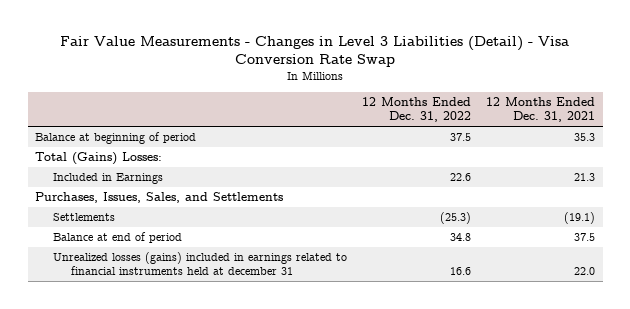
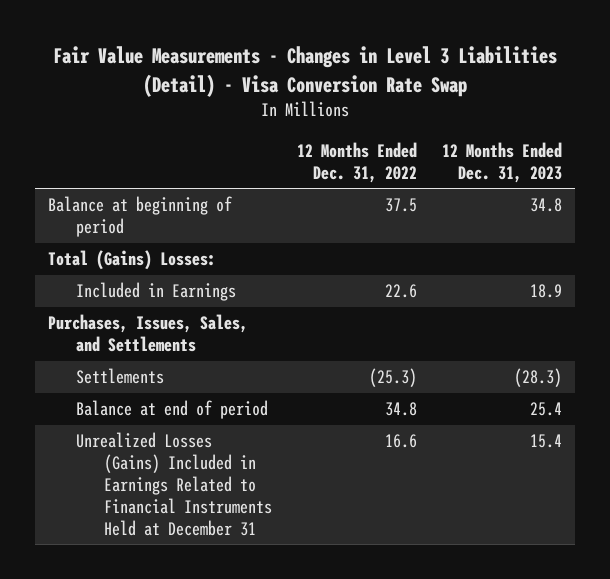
- | 12 Months Ended Dec. 31, 2022 | 12 Months Ended Dec. 31, 2021
+ | 12 Months Ended Dec. 31, 2022 | 12 Months Ended Dec. 31, 2023
- Unrealized losses (gains) included in earnings related to financial instruments held at december 31 | 16.6 | 22.0
+ Unrealized Losses (Gains) Included in Earnings Related to Financial Instruments Held at December 31 | 16.6 | 15.4

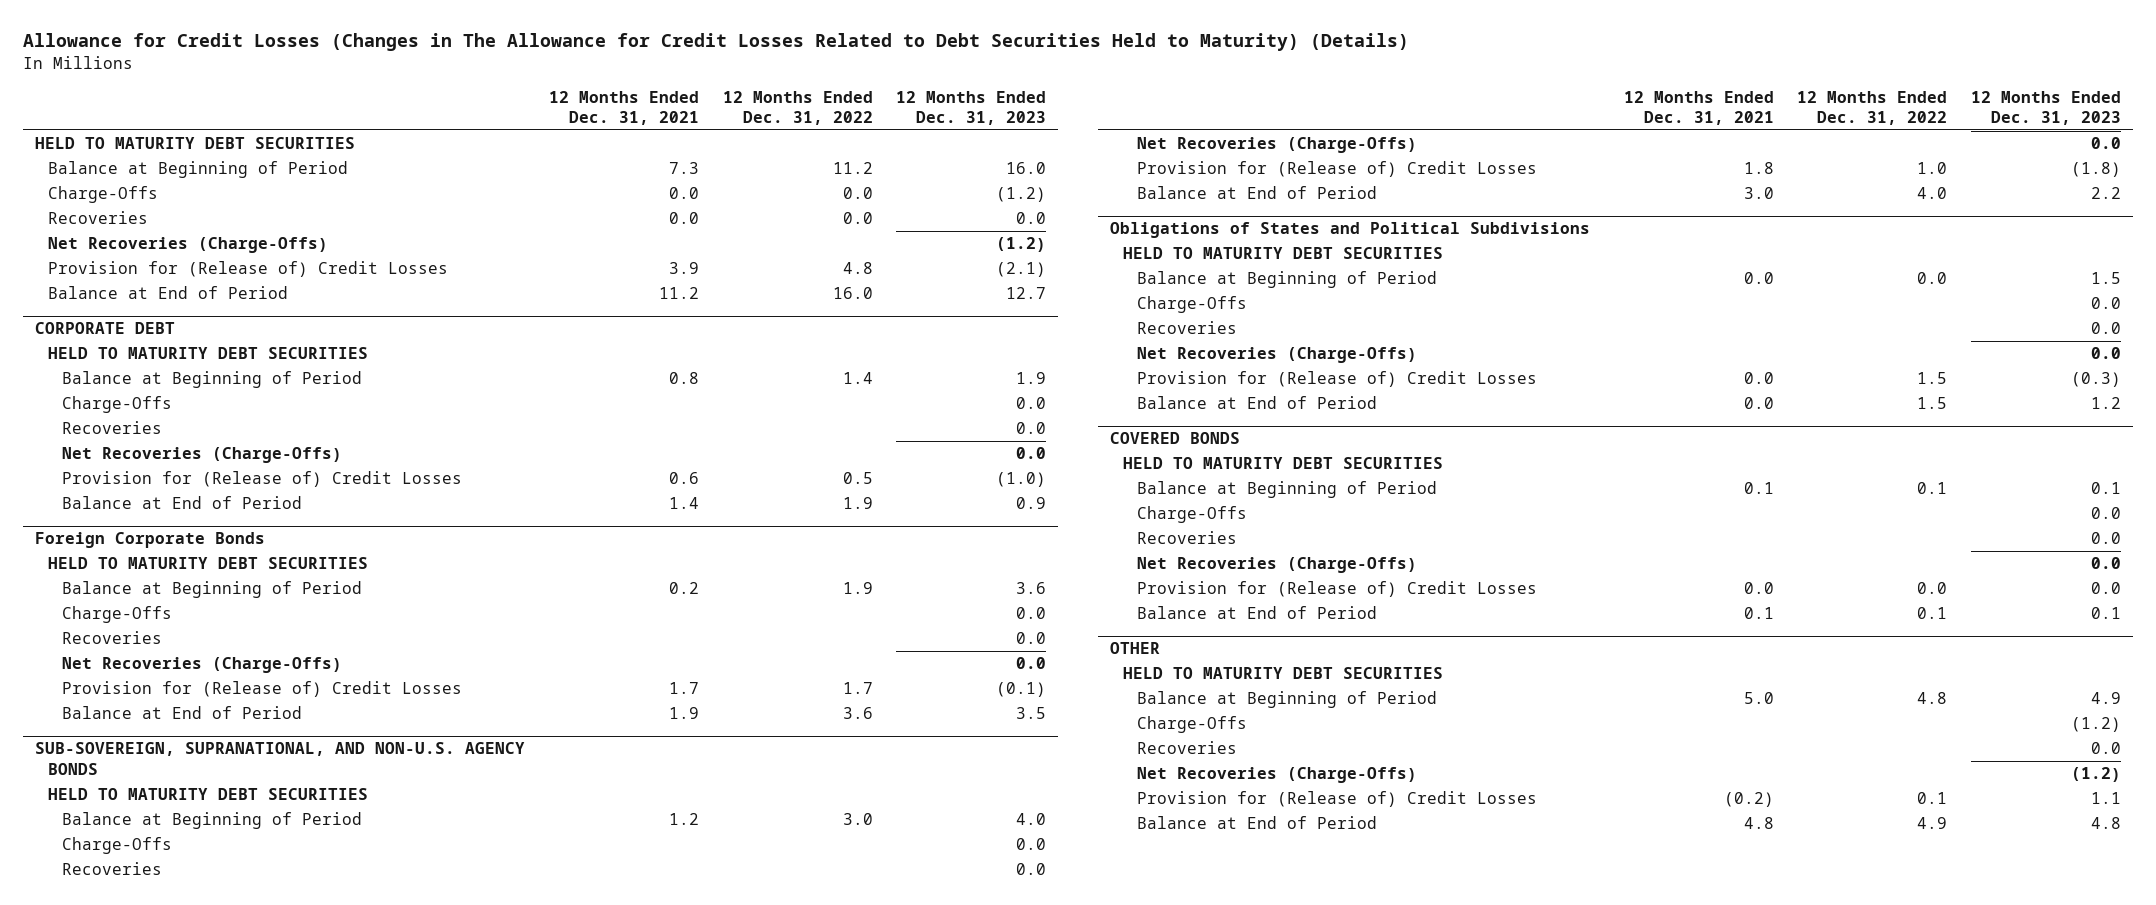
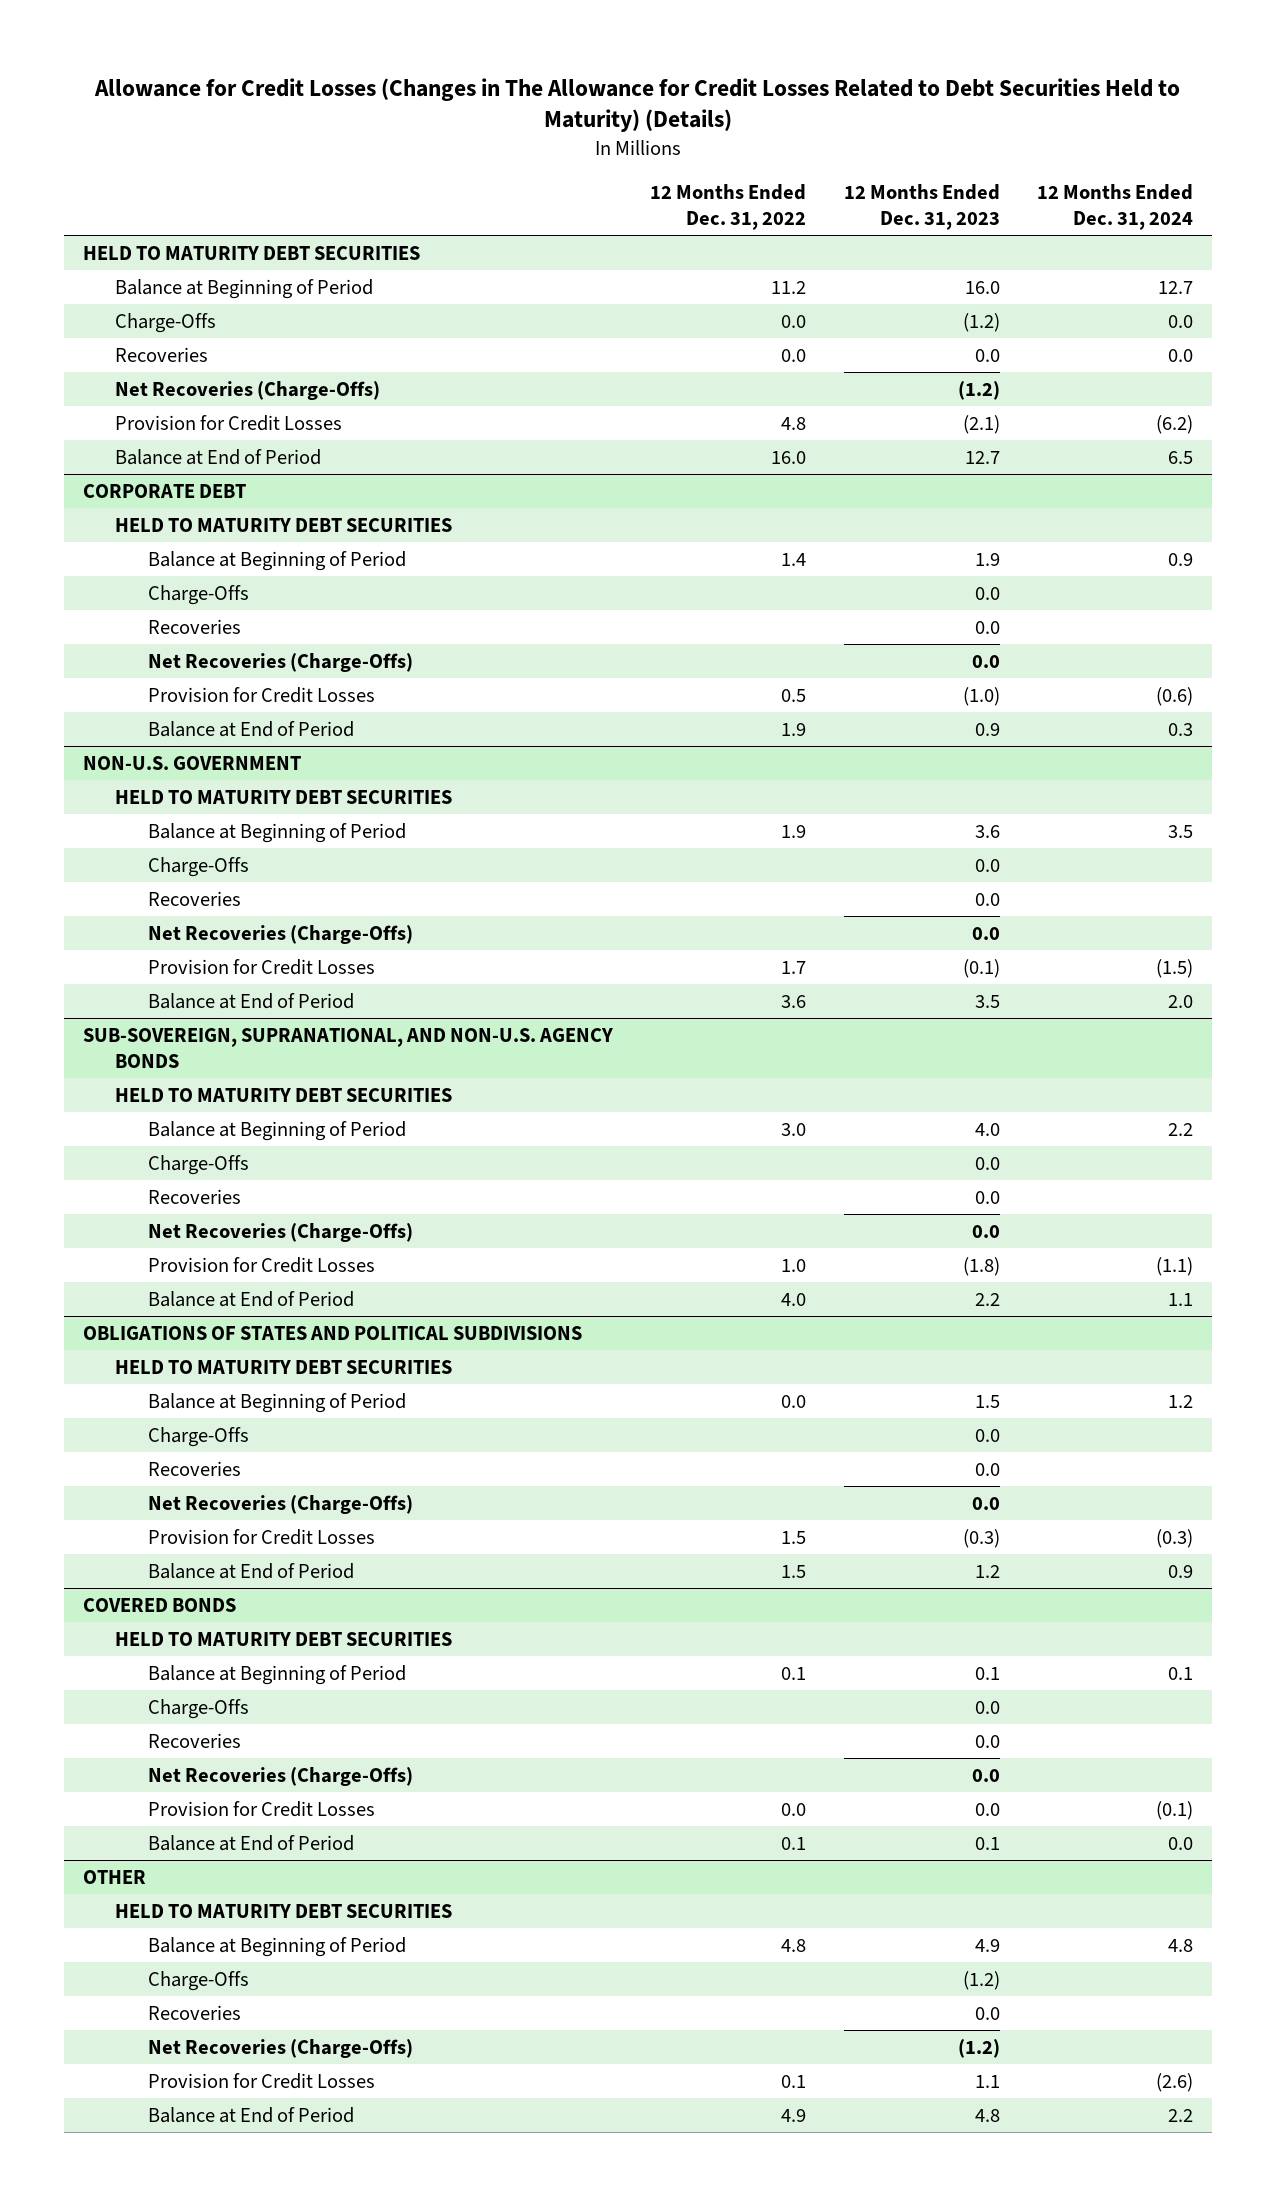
- | 12 Months Ended Dec. 31, 2021 | 12 Months Ended Dec. 31, 2022 | 12 Months Ended Dec. 31, 2023
+ | 12 Months Ended Dec. 31, 2022 | 12 Months Ended Dec. 31, 2023 | 12 Months Ended Dec. 31, 2024
- Provision for (Release of) Credit Losses | 3.9 | 4.8 | (2.1)
+ Provision for Credit Losses | 4.8 | (2.1) | (6.2)
@ CORPORATE DEBT
- Provision for (Release of) Credit Losses | 0.6 | 0.5 | (1.0)
+ Provision for Credit Losses | 0.5 | (1.0) | (0.6)
- Foreign Corporate Bonds
+ NON-U.S. GOVERNMENT
- Provision for (Release of) Credit Losses | 1.7 | 1.7 | (0.1)
+ Provision for Credit Losses | 1.7 | (0.1) | (1.5)
@ SUB-SOVEREIGN, SUPRANATIONAL, AND NON-U.S. AGENCY BONDS
- Provision for (Release of) Credit Losses | 1.8 | 1.0 | (1.8)
+ Provision for Credit Losses | 1.0 | (1.8) | (1.1)
- Obligations of States and Political Subdivisions
+ OBLIGATIONS OF STATES AND POLITICAL SUBDIVISIONS
- Provision for (Release of) Credit Losses | 0.0 | 1.5 | (0.3)
+ Provision for Credit Losses | 1.5 | (0.3) | (0.3)
@ COVERED BONDS
- Provision for (Release of) Credit Losses | 0.0 | 0.0 | 0.0
+ Provision for Credit Losses | 0.0 | 0.0 | (0.1)
@ OTHER
- Provision for (Release of) Credit Losses | (0.2) | 0.1 | 1.1
+ Provision for Credit Losses | 0.1 | 1.1 | (2.6)

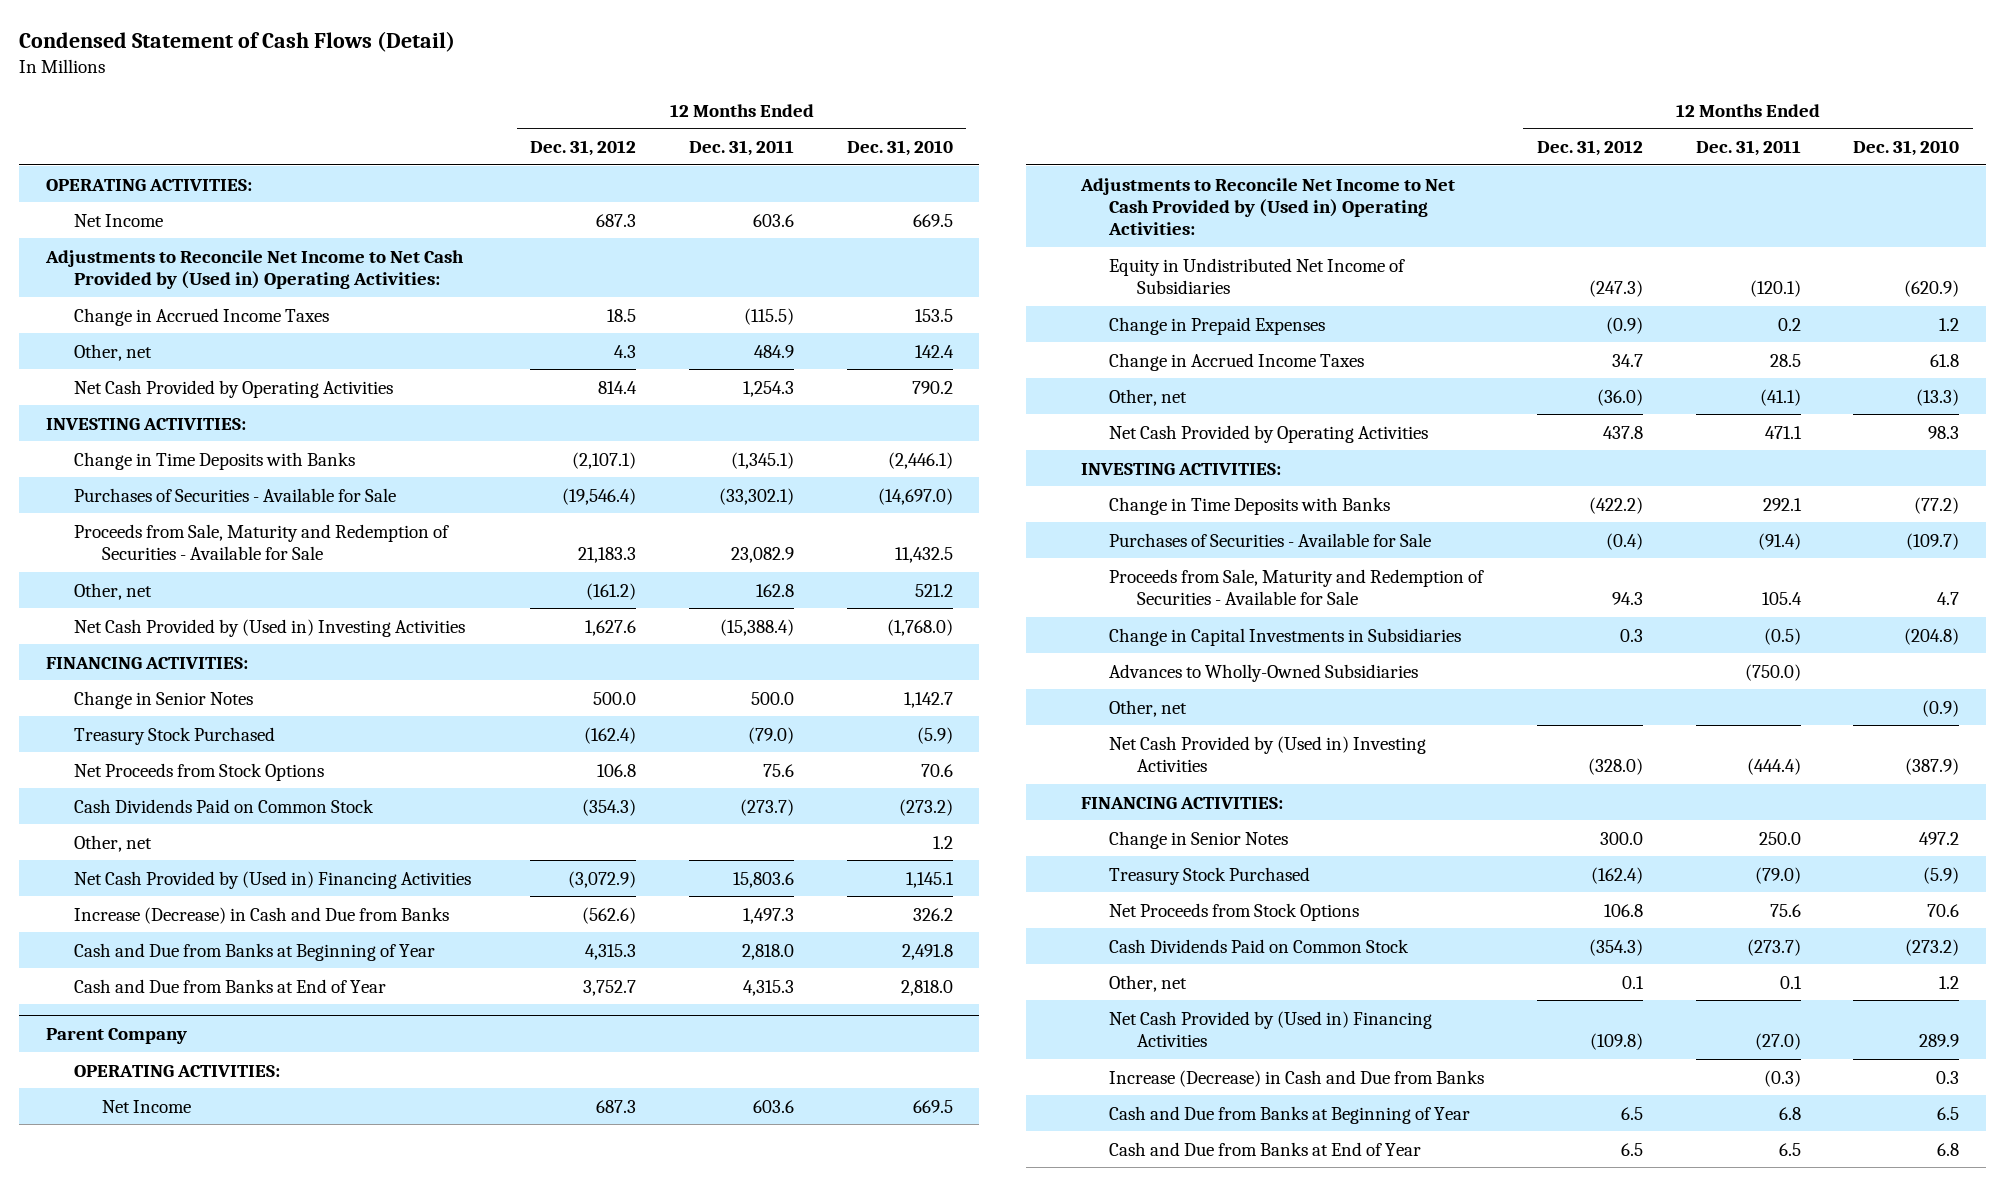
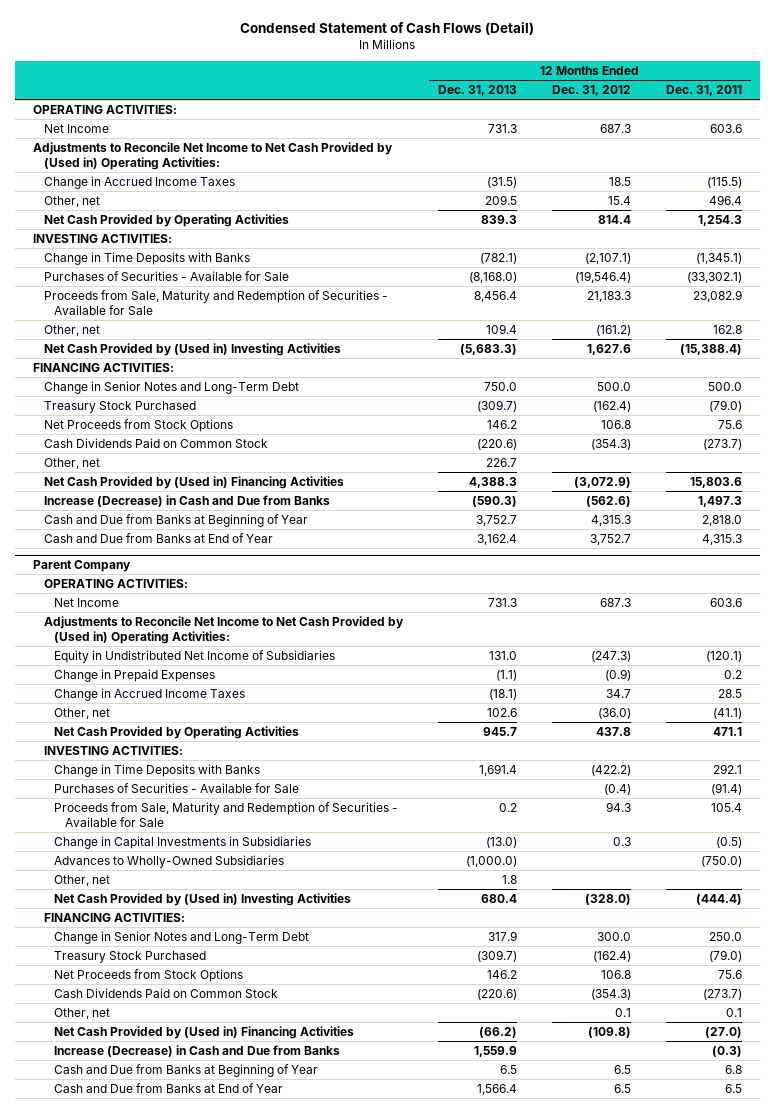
- | 12 Months Ended Dec. 31, 2012 | 12 Months Ended Dec. 31, 2011 | 12 Months Ended Dec. 31, 2010
+ | 12 Months Ended Dec. 31, 2013 | 12 Months Ended Dec. 31, 2012 | 12 Months Ended Dec. 31, 2011
- Other, net | 4.3 | 484.9 | 142.4
+ Other, net | 209.5 | 15.4 | 496.4
- Change in Senior Notes | 500.0 | 500.0 | 1,142.7
+ Change in Senior Notes and Long-Term Debt | 750.0 | 500.0 | 500.0
@ Parent Company
- Change in Senior Notes | 300.0 | 250.0 | 497.2
+ Change in Senior Notes and Long-Term Debt | 317.9 | 300.0 | 250.0

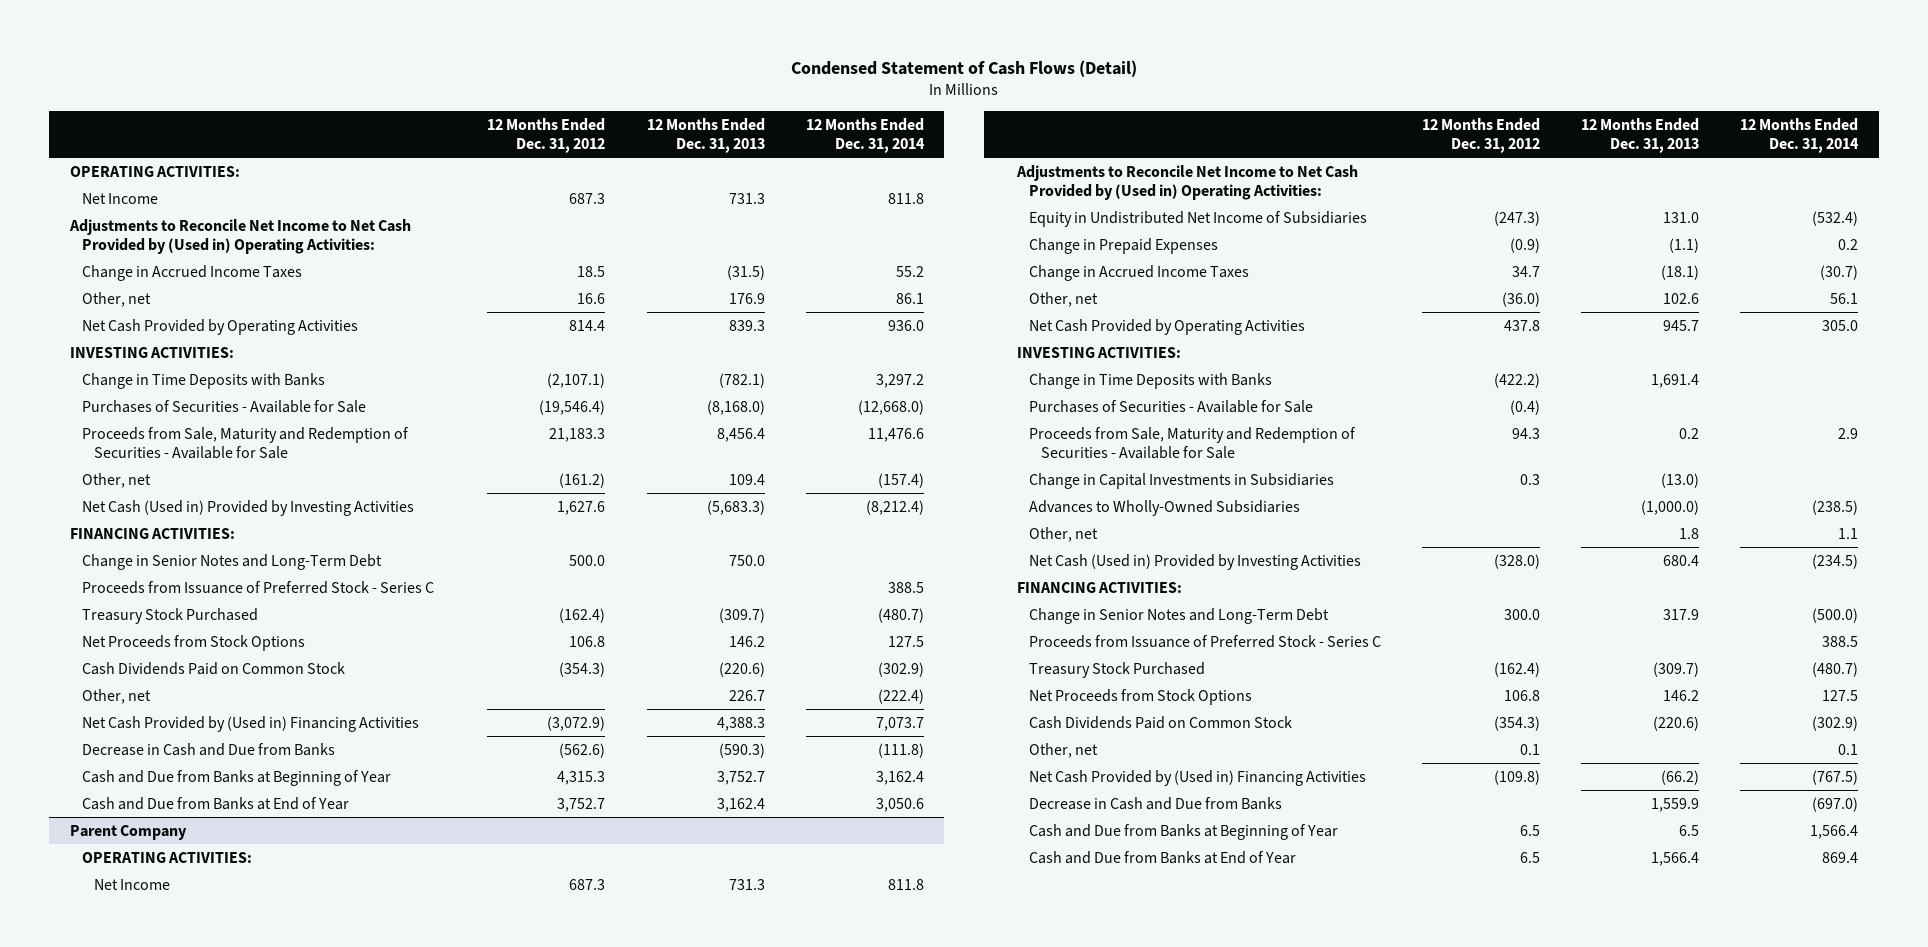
- | 12 Months Ended Dec. 31, 2013 | 12 Months Ended Dec. 31, 2012 | 12 Months Ended Dec. 31, 2011
+ | 12 Months Ended Dec. 31, 2012 | 12 Months Ended Dec. 31, 2013 | 12 Months Ended Dec. 31, 2014
- Other, net | 209.5 | 15.4 | 496.4
+ Other, net | 16.6 | 176.9 | 86.1
- Net Cash Provided by (Used in) Investing Activities | (5,683.3) | 1,627.6 | (15,388.4)
+ Net Cash (Used in) Provided by Investing Activities | 1,627.6 | (5,683.3) | (8,212.4)
+ Proceeds from Issuance of Preferred Stock - Series C | | | 388.5
- Increase (Decrease) in Cash and Due from Banks | (590.3) | (562.6) | 1,497.3
+ Decrease in Cash and Due from Banks | (562.6) | (590.3) | (111.8)
@ Parent Company
- Net Cash Provided by (Used in) Investing Activities | 680.4 | (328.0) | (444.4)
+ Net Cash (Used in) Provided by Investing Activities | (328.0) | 680.4 | (234.5)
+ Proceeds from Issuance of Preferred Stock - Series C | | | 388.5
- Increase (Decrease) in Cash and Due from Banks | 1,559.9 | | (0.3)
+ Decrease in Cash and Due from Banks | | 1,559.9 | (697.0)

